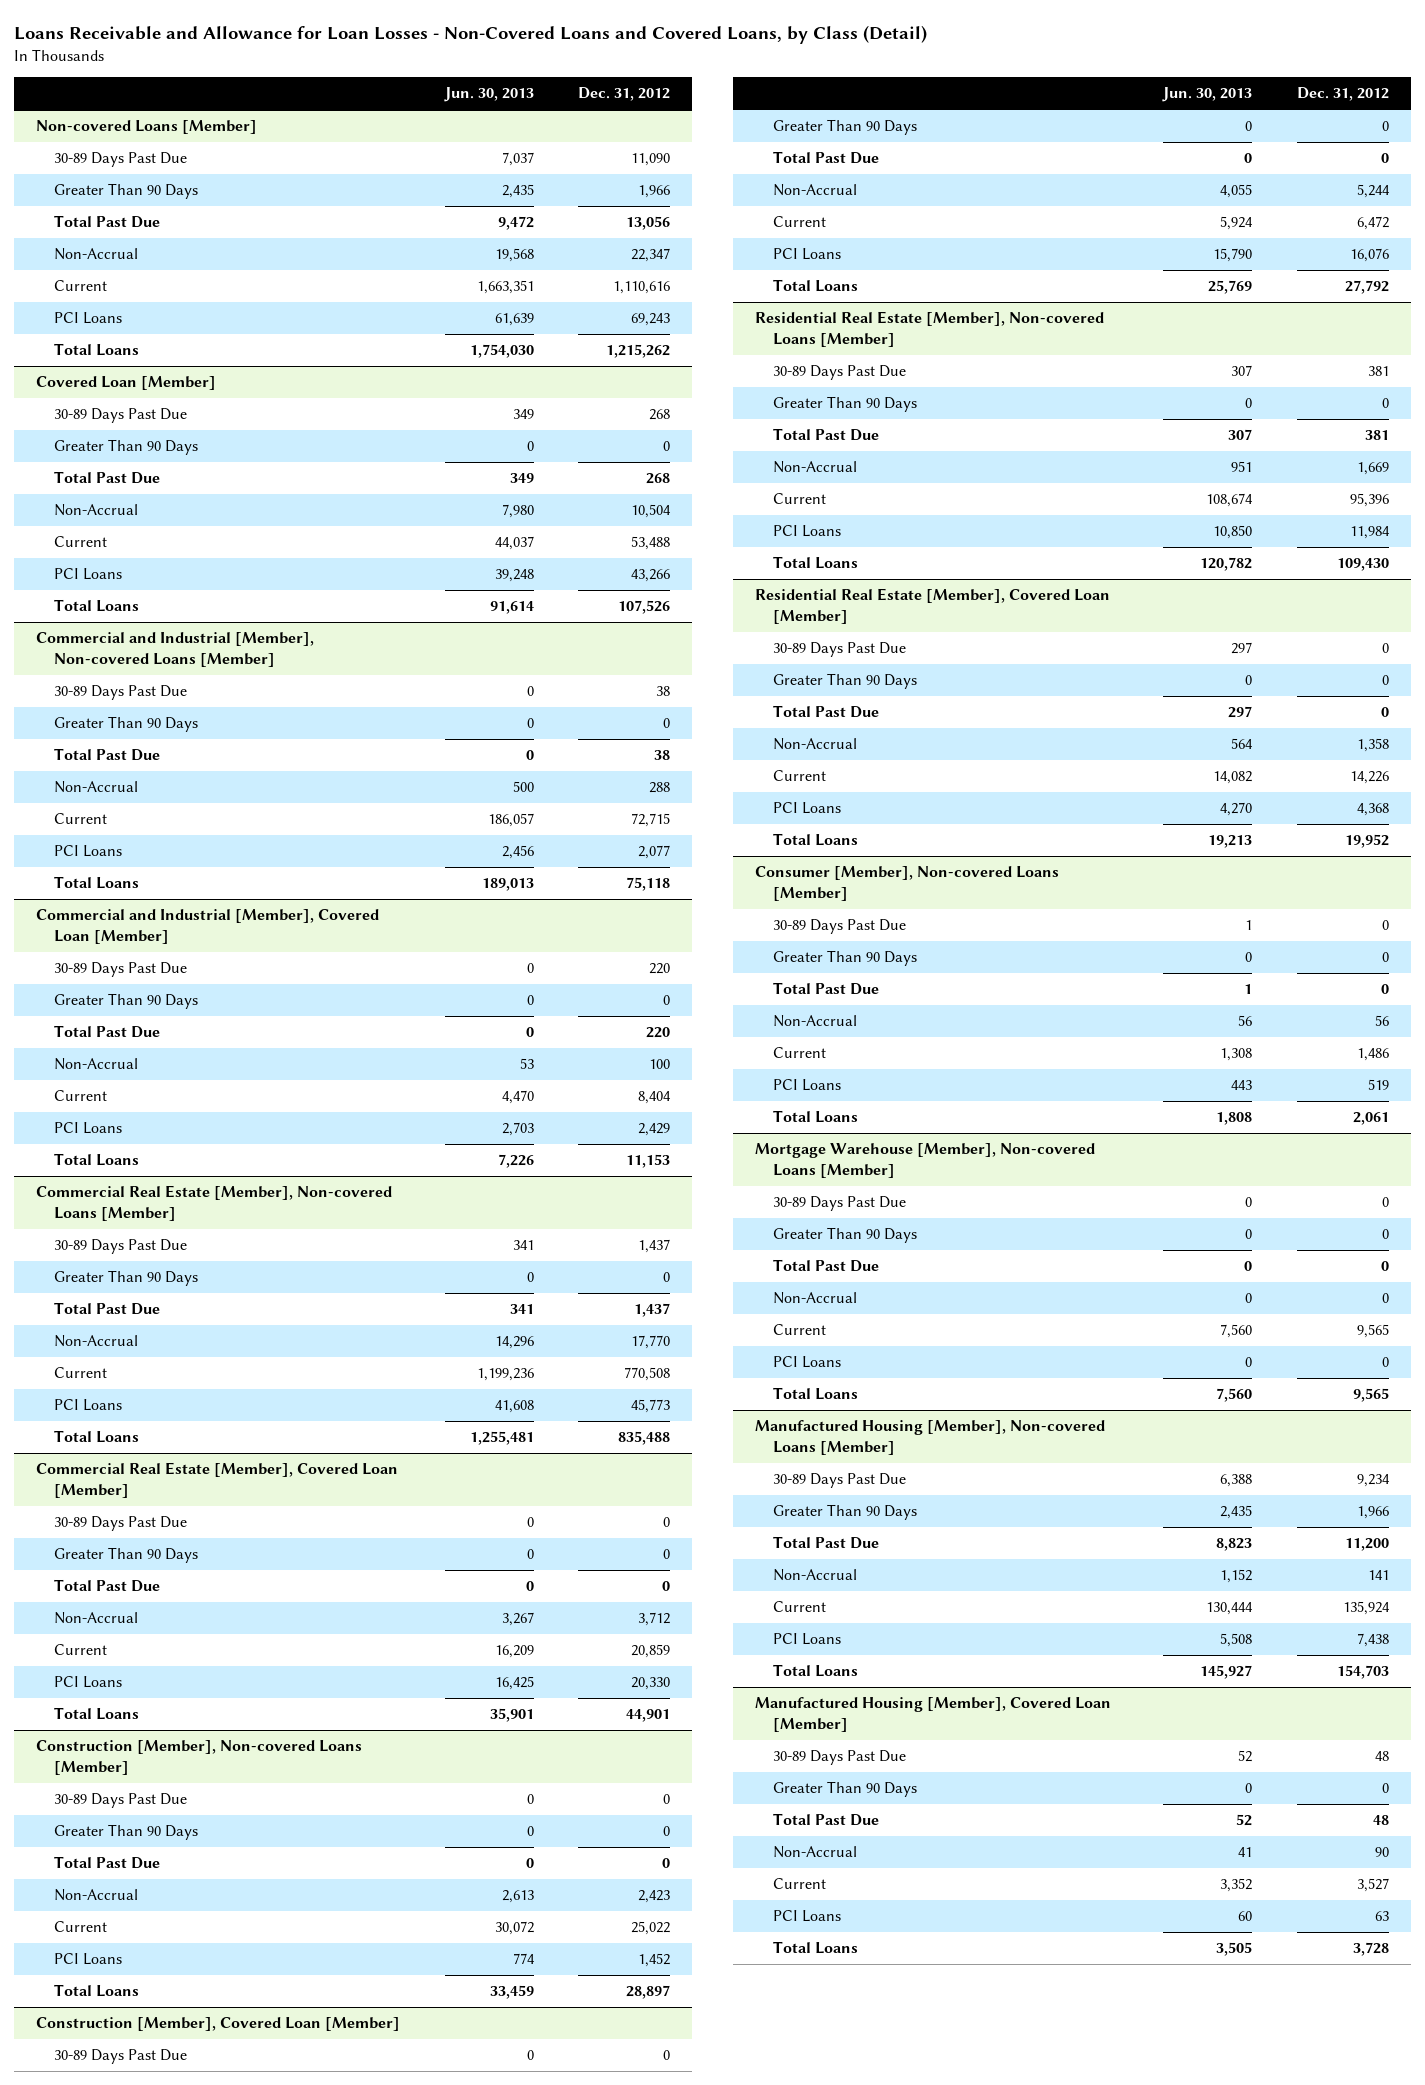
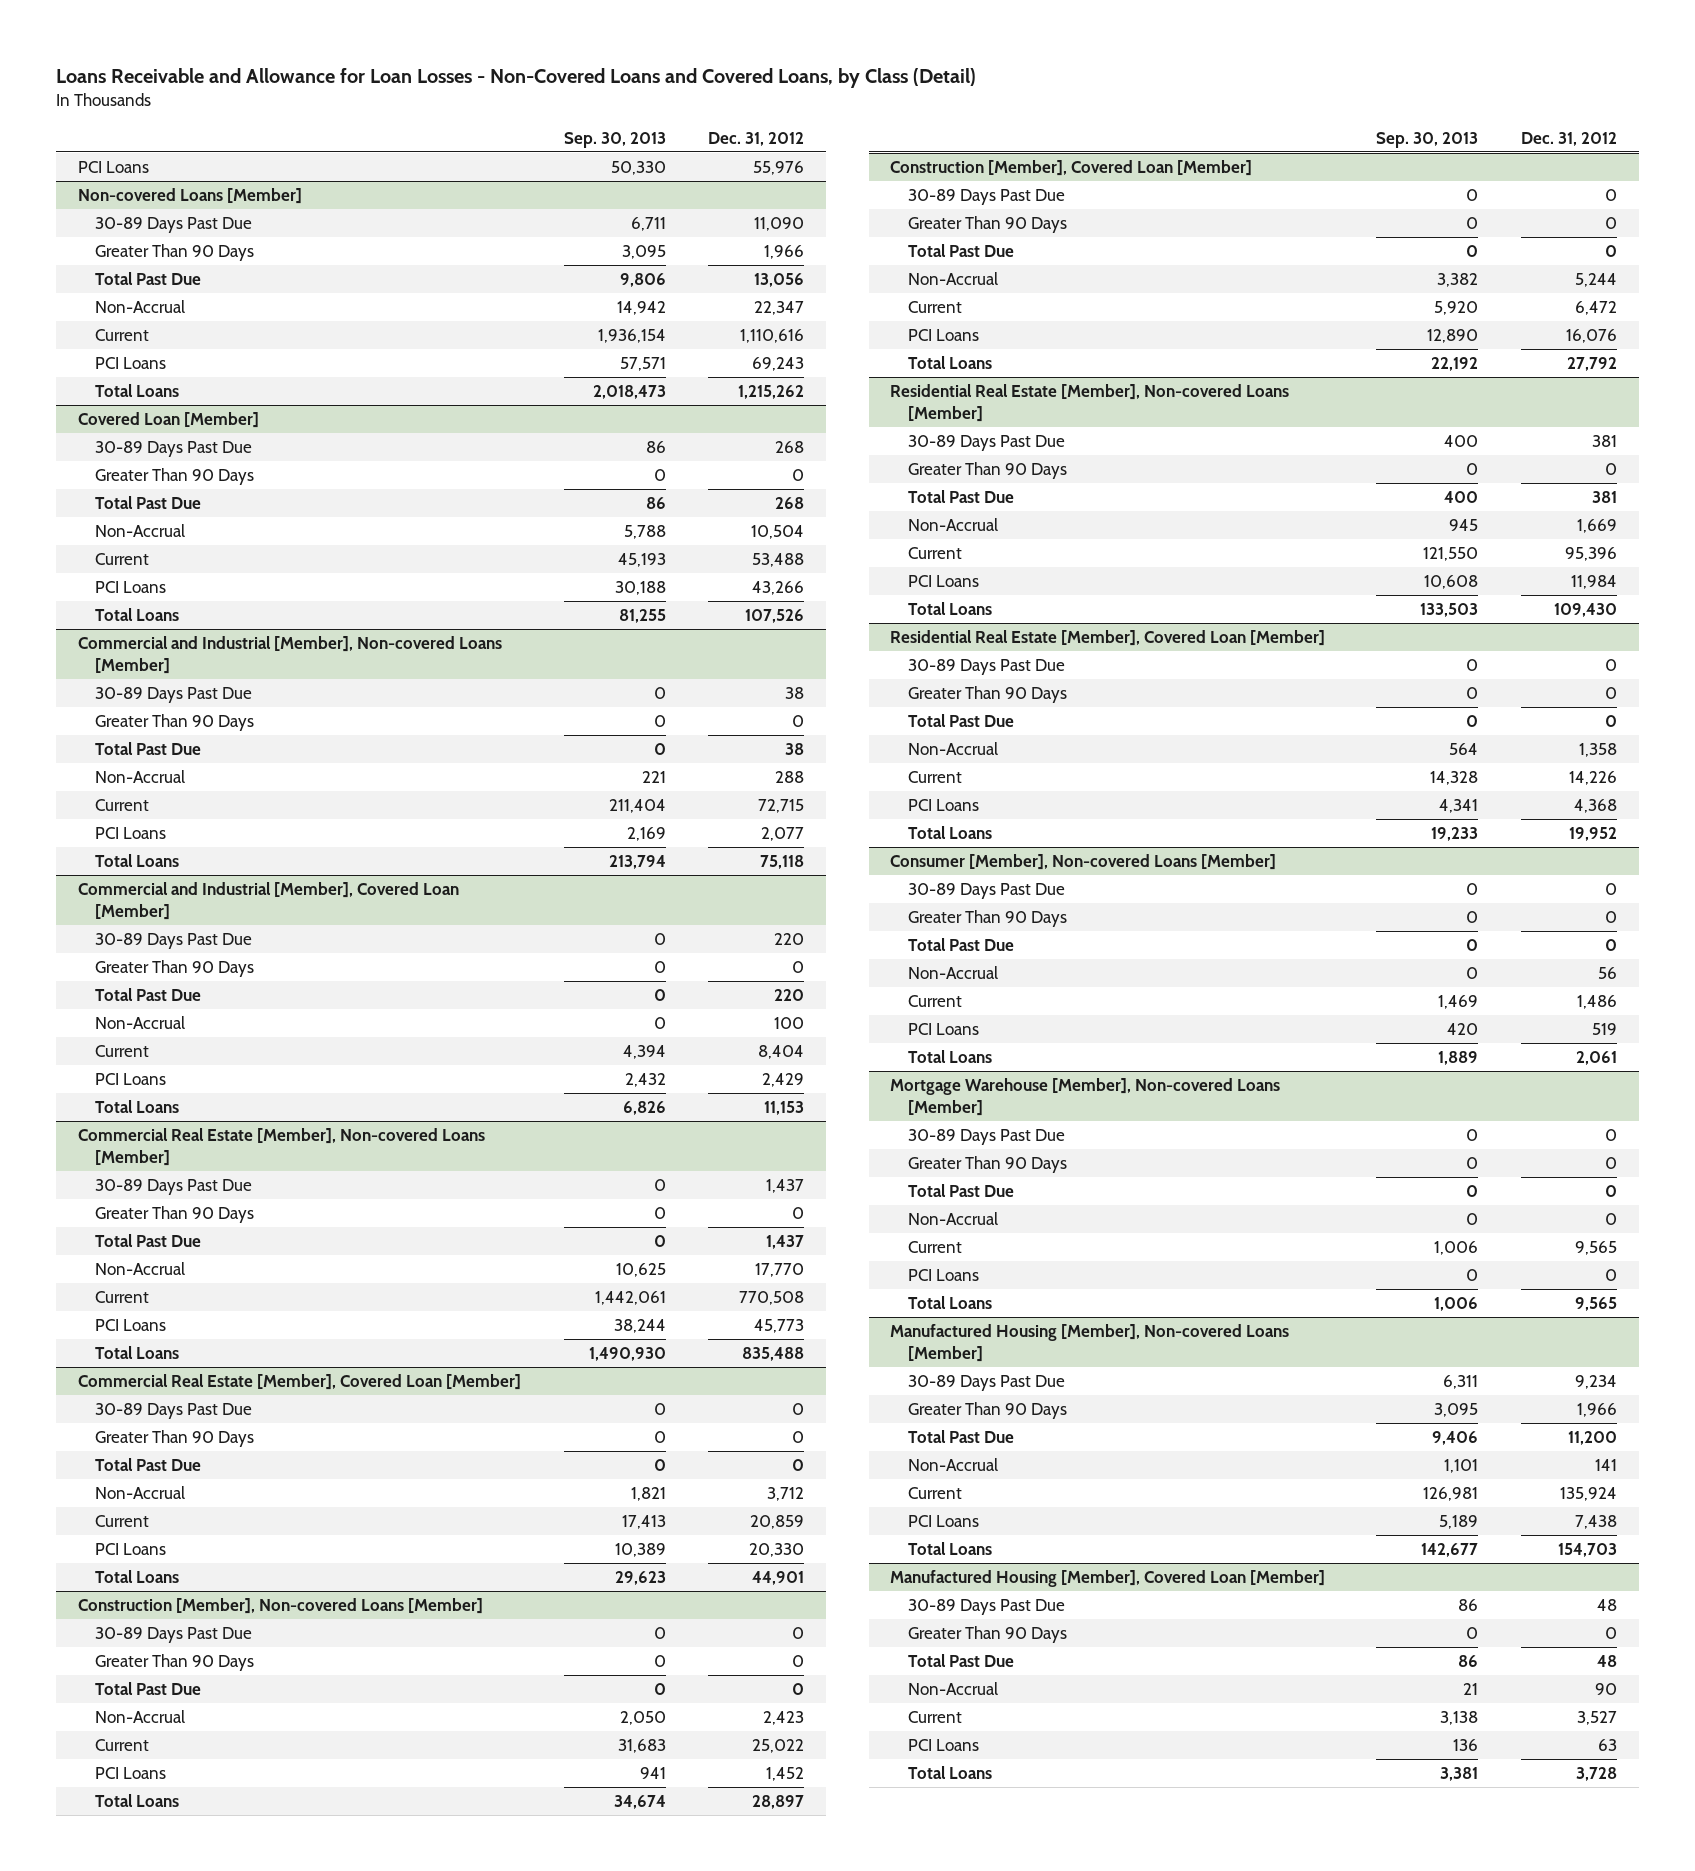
- | Jun. 30, 2013 | Dec. 31, 2012
+ | Sep. 30, 2013 | Dec. 31, 2012
+ PCI Loans | 50,330 | 55,976

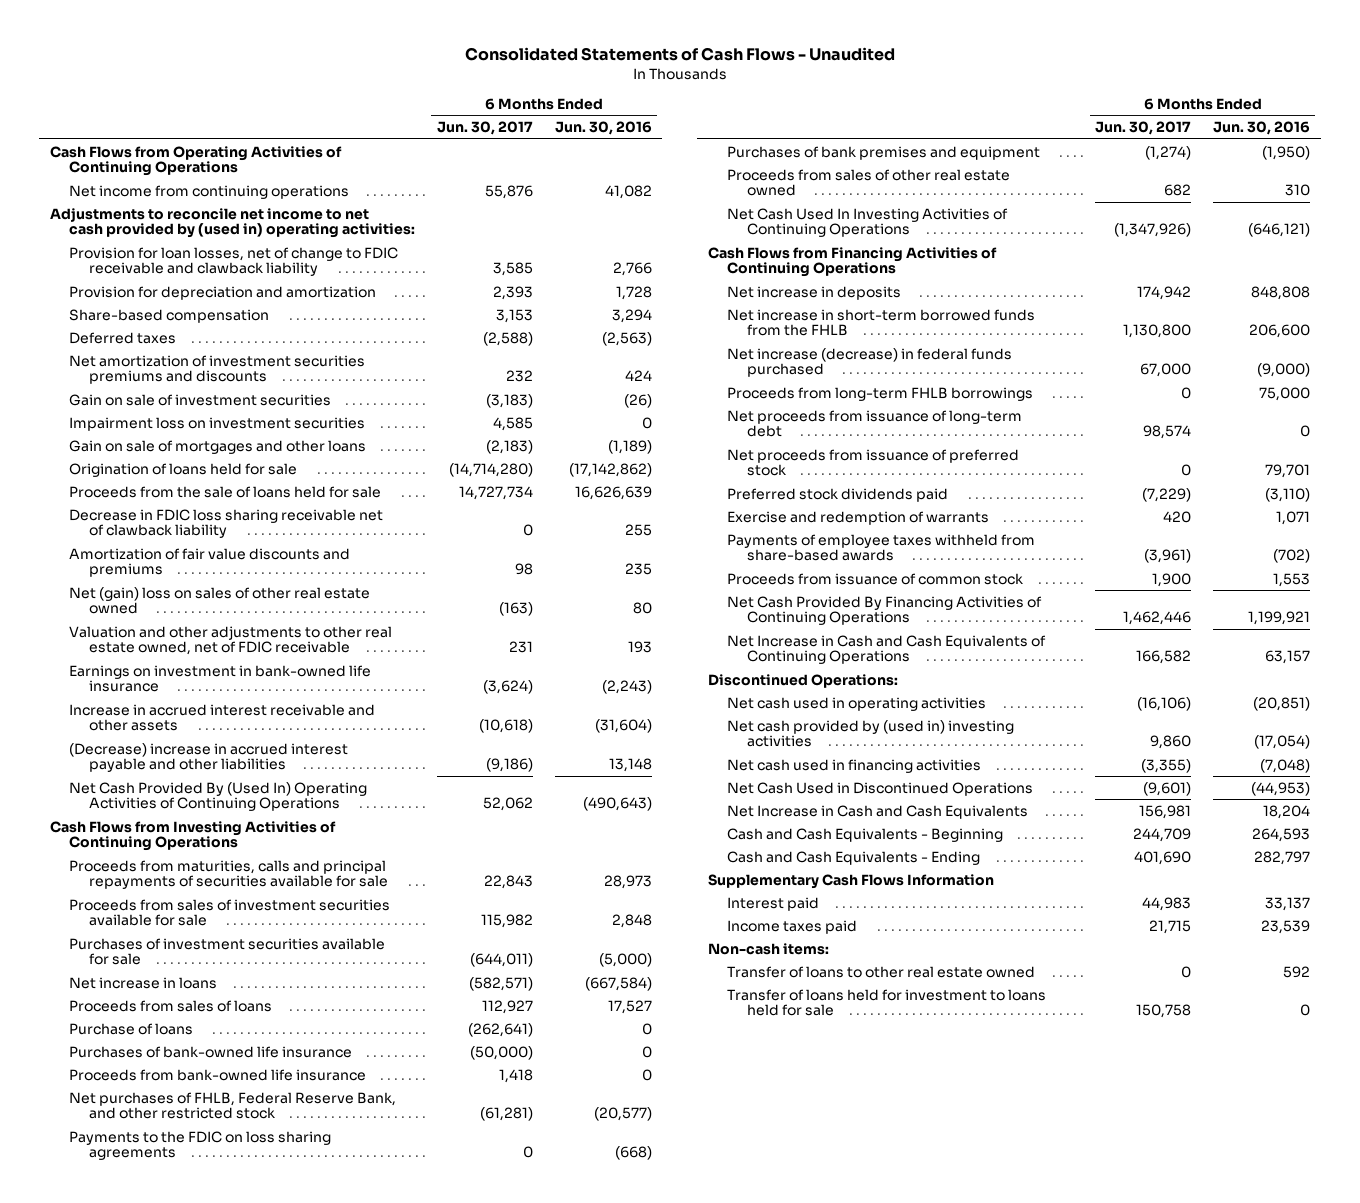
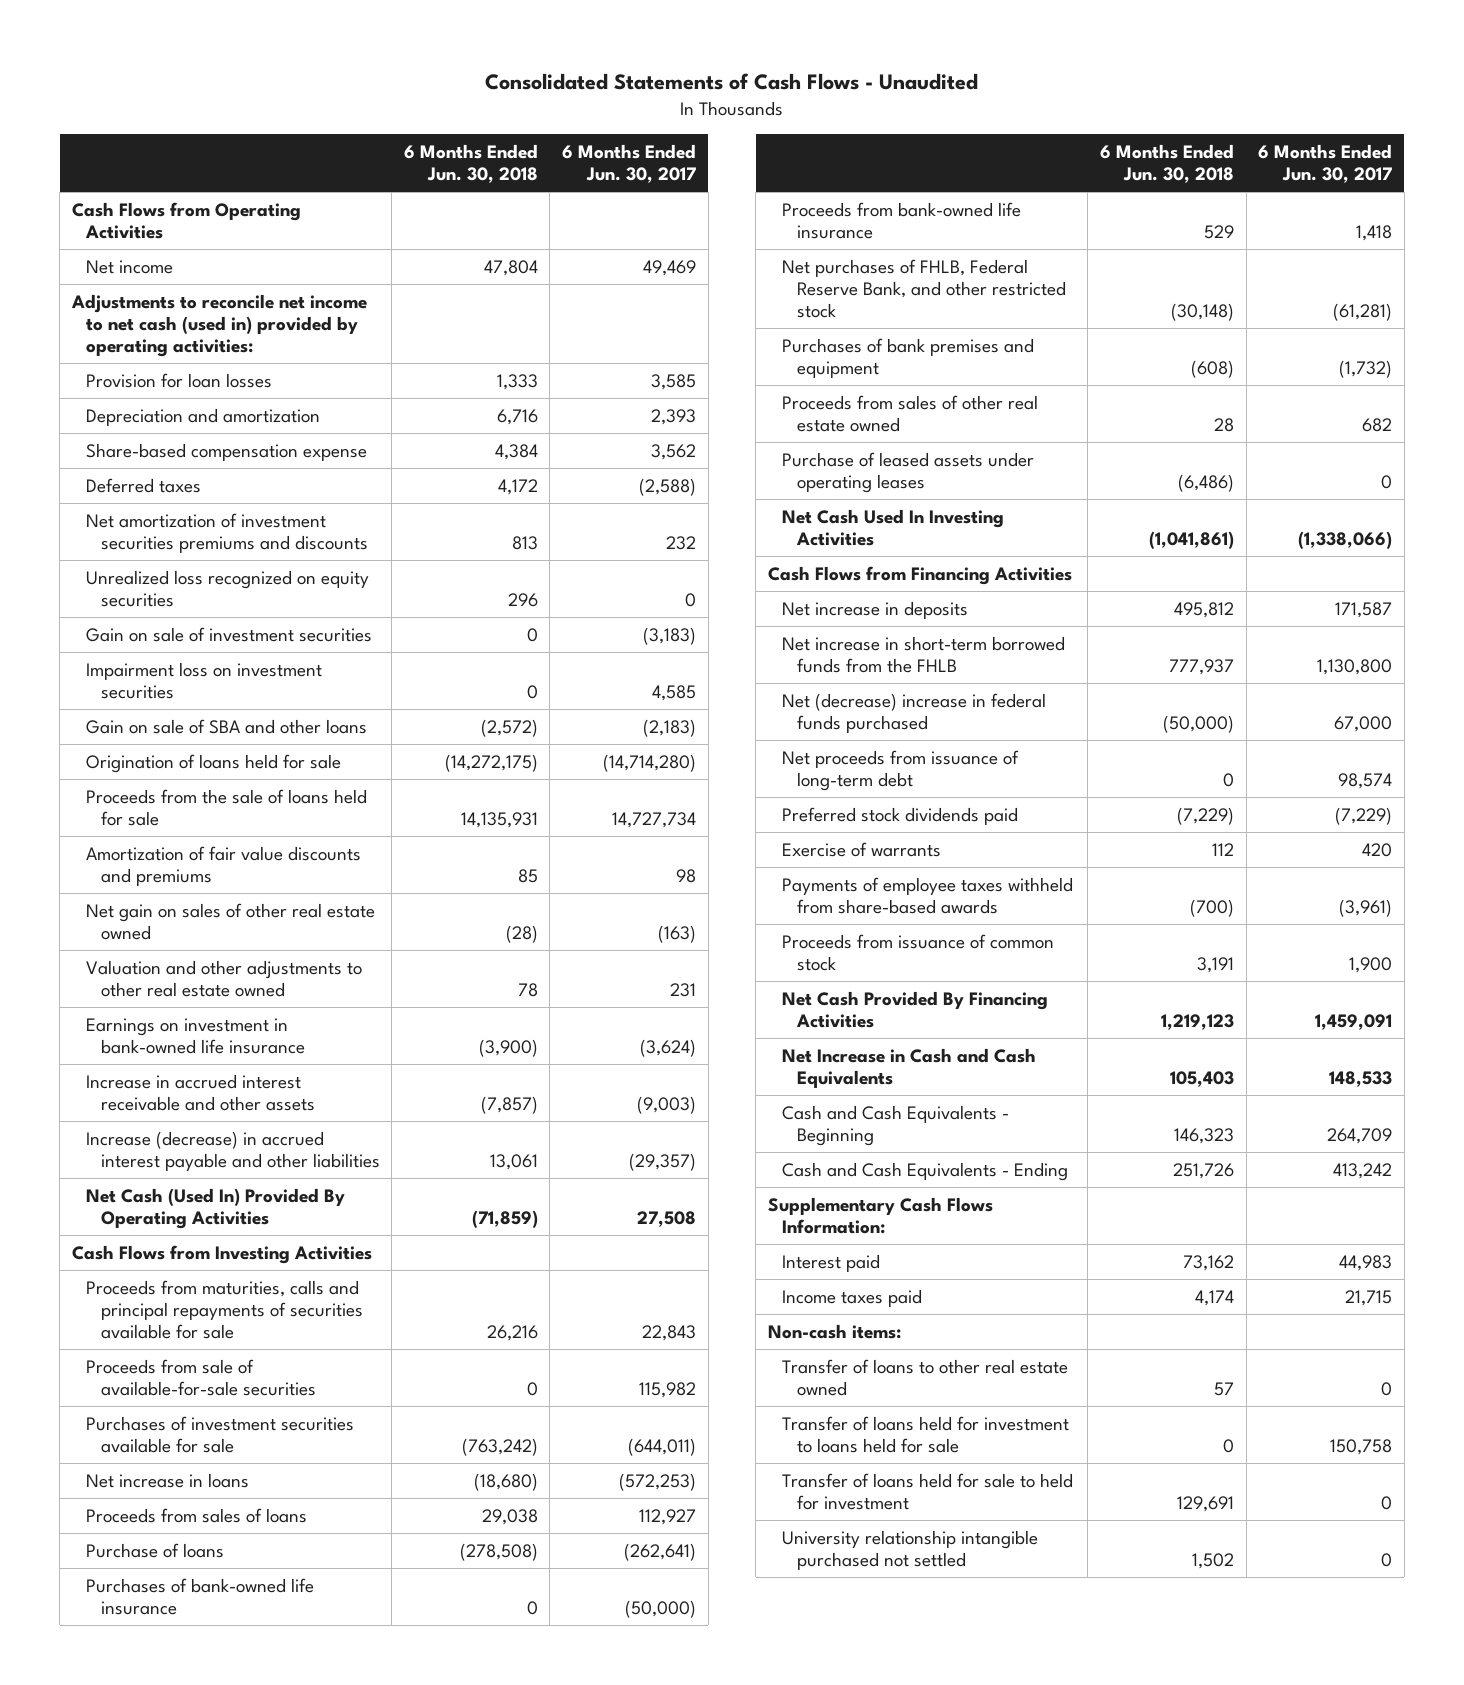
- | 6 Months Ended Jun. 30, 2017 | 6 Months Ended Jun. 30, 2016
+ | 6 Months Ended Jun. 30, 2018 | 6 Months Ended Jun. 30, 2017
- Cash Flows from Operating Activities of Continuing Operations
- Net income from continuing operations | 55,876 | 41,082
- Adjustments to reconcile net income to net cash provided by (used in) operating activities:
- Provision for loan losses, net of change to FDIC receivable and clawback liability | 3,585 | 2,766
- Provision for depreciation and amortization | 2,393 | 1,728
- Share-based compensation | 3,153 | 3,294
+ Cash Flows from Operating Activities
+ Net income | 47,804 | 49,469
+ Adjustments to reconcile net income to net cash (used in) provided by operating activities:
+ Provision for loan losses | 1,333 | 3,585
+ Depreciation and amortization | 6,716 | 2,393
+ Share-based compensation expense | 4,384 | 3,562
+ Unrealized loss recognized on equity securities | 296 | 0
- Gain on sale of mortgages and other loans | (2,183) | (1,189)
+ Gain on sale of SBA and other loans | (2,572) | (2,183)
- Decrease in FDIC loss sharing receivable net of clawback liability | 0 | 255
- Net (gain) loss on sales of other real estate owned | (163) | 80
- Valuation and other adjustments to other real estate owned, net of FDIC receivable | 231 | 193
+ Net gain on sales of other real estate owned | (28) | (163)
+ Valuation and other adjustments to other real estate owned | 78 | 231
- Increase in accrued interest receivable and other assets | (10,618) | (31,604)
- (Decrease) increase in accrued interest payable and other liabilities | (9,186) | 13,148
- Net Cash Provided By (Used In) Operating Activities of Continuing Operations | 52,062 | (490,643)
- Cash Flows from Investing Activities of Continuing Operations
+ Increase in accrued interest receivable and other assets | (7,857) | (9,003)
+ Increase (decrease) in accrued interest payable and other liabilities | 13,061 | (29,357)
+ Net Cash (Used In) Provided By Operating Activities | (71,859) | 27,508
+ Cash Flows from Investing Activities
- Proceeds from sales of investment securities available for sale | 115,982 | 2,848
+ Proceeds from sale of available-for-sale securities | 0 | 115,982
- Net increase in loans | (582,571) | (667,584)
+ Net increase in loans | (18,680) | (572,253)
- Payments to the FDIC on loss sharing agreements | 0 | (668)
- Purchases of bank premises and equipment | (1,274) | (1,950)
+ Purchases of bank premises and equipment | (608) | (1,732)
- Net Cash Used In Investing Activities of Continuing Operations | (1,347,926) | (646,121)
- Cash Flows from Financing Activities of Continuing Operations
- Net increase in deposits | 174,942 | 848,808
+ Purchase of leased assets under operating leases | (6,486) | 0
+ Net Cash Used In Investing Activities | (1,041,861) | (1,338,066)
+ Cash Flows from Financing Activities
+ Net increase in deposits | 495,812 | 171,587
- Net increase (decrease) in federal funds purchased | 67,000 | (9,000)
- Proceeds from long-term FHLB borrowings | 0 | 75,000
+ Net (decrease) increase in federal funds purchased | (50,000) | 67,000
- Net proceeds from issuance of preferred stock | 0 | 79,701
- Exercise and redemption of warrants | 420 | 1,071
+ Exercise of warrants | 112 | 420
- Net Cash Provided By Financing Activities of Continuing Operations | 1,462,446 | 1,199,921
- Net Increase in Cash and Cash Equivalents of Continuing Operations | 166,582 | 63,157
- Discontinued Operations:
- Net cash used in operating activities | (16,106) | (20,851)
- Net cash provided by (used in) investing activities | 9,860 | (17,054)
- Net cash used in financing activities | (3,355) | (7,048)
- Net Cash Used in Discontinued Operations | (9,601) | (44,953)
- Net Increase in Cash and Cash Equivalents | 156,981 | 18,204
- Cash and Cash Equivalents - Beginning | 244,709 | 264,593
- Cash and Cash Equivalents - Ending | 401,690 | 282,797
- Supplementary Cash Flows Information
+ Net Cash Provided By Financing Activities | 1,219,123 | 1,459,091
+ Net Increase in Cash and Cash Equivalents | 105,403 | 148,533
+ Cash and Cash Equivalents - Beginning | 146,323 | 264,709
+ Cash and Cash Equivalents - Ending | 251,726 | 413,242
+ Supplementary Cash Flows Information:
+ Transfer of loans held for sale to held for investment | 129,691 | 0
+ University relationship intangible purchased not settled | 1,502 | 0

